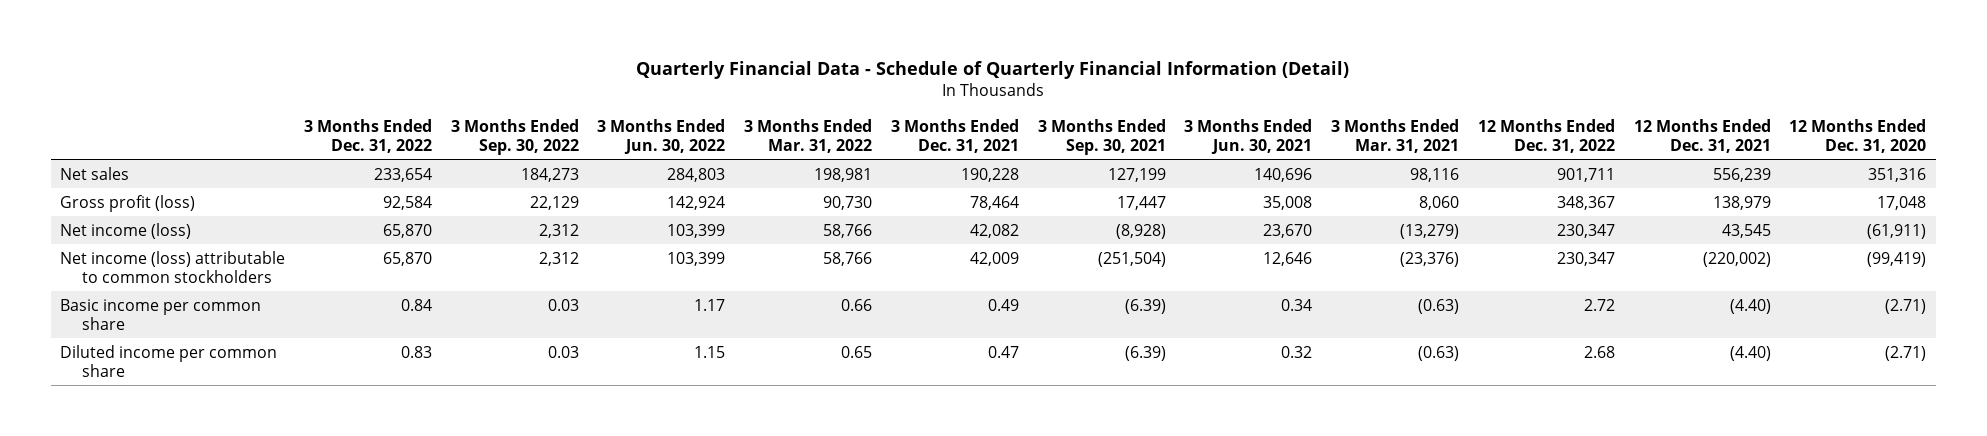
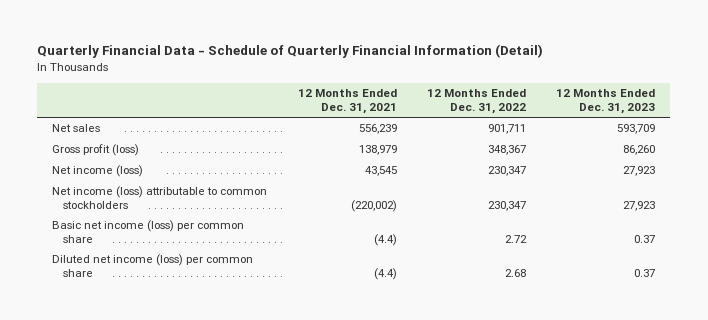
- | 3 Months Ended Dec. 31, 2022 | 3 Months Ended Sep. 30, 2022 | 3 Months Ended Jun. 30, 2022 | 3 Months Ended Mar. 31, 2022 | 3 Months Ended Dec. 31, 2021 | 3 Months Ended Sep. 30, 2021 | 3 Months Ended Jun. 30, 2021 | 3 Months Ended Mar. 31, 2021 | 12 Months Ended Dec. 31, 2022 | 12 Months Ended Dec. 31, 2021 | 12 Months Ended Dec. 31, 2020
+ | 12 Months Ended Dec. 31, 2021 | 12 Months Ended Dec. 31, 2022 | 12 Months Ended Dec. 31, 2023
- Basic income per common share | 0.84 | 0.03 | 1.17 | 0.66 | 0.49 | (6.39) | 0.34 | (0.63) | 2.72 | (4.40) | (2.71)
- Diluted income per common share | 0.83 | 0.03 | 1.15 | 0.65 | 0.47 | (6.39) | 0.32 | (0.63) | 2.68 | (4.40) | (2.71)
+ Basic net income (loss) per common share | (4.4) | 2.72 | 0.37
+ Diluted net income (loss) per common share | (4.4) | 2.68 | 0.37

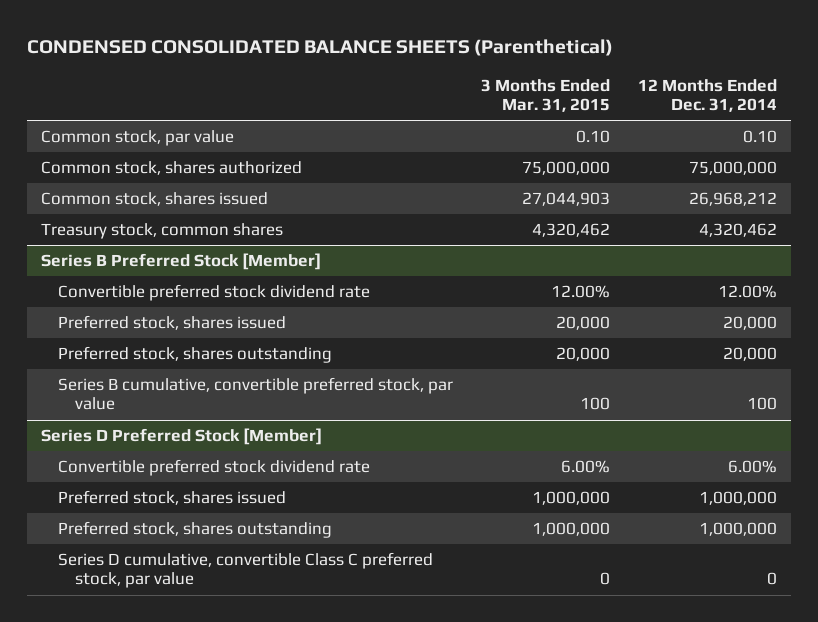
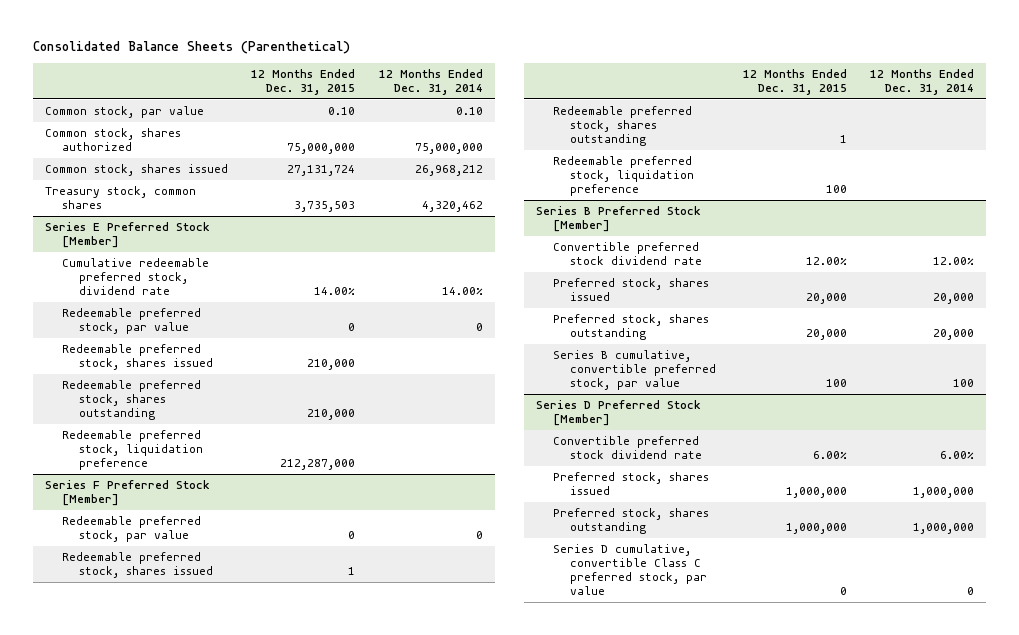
- CONDENSED CONSOLIDATED BALANCE SHEETS (Parenthetical)
+ Consolidated Balance Sheets (Parenthetical)
- | 3 Months Ended Mar. 31, 2015 | 12 Months Ended Dec. 31, 2014
+ | 12 Months Ended Dec. 31, 2015 | 12 Months Ended Dec. 31, 2014
+ Series E Preferred Stock [Member]
+ Cumulative redeemable preferred stock, dividend rate | 14.00% | 14.00%
+ Redeemable preferred stock, par value | 0 | 0
+ Redeemable preferred stock, shares issued | 210,000 |
+ Redeemable preferred stock, shares outstanding | 210,000 |
+ Redeemable preferred stock, liquidation preference | 212,287,000 |
+ Series F Preferred Stock [Member]
+ Redeemable preferred stock, par value | 0 | 0
+ Redeemable preferred stock, shares issued | 1 |
+ Redeemable preferred stock, shares outstanding | 1 |
+ Redeemable preferred stock, liquidation preference | 100 |

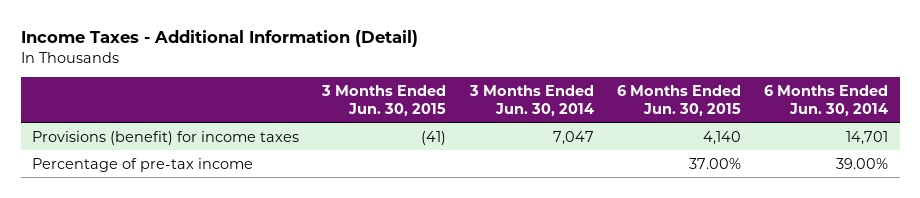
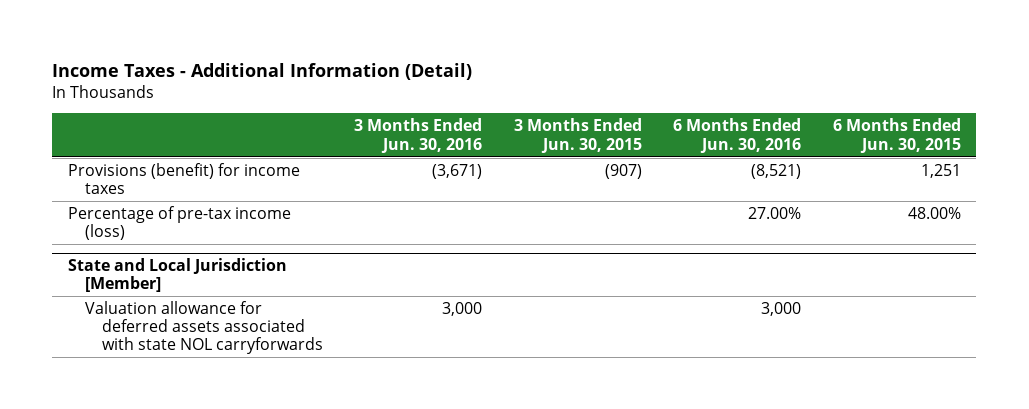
- | 3 Months Ended Jun. 30, 2015 | 3 Months Ended Jun. 30, 2014 | 6 Months Ended Jun. 30, 2015 | 6 Months Ended Jun. 30, 2014
+ | 3 Months Ended Jun. 30, 2016 | 3 Months Ended Jun. 30, 2015 | 6 Months Ended Jun. 30, 2016 | 6 Months Ended Jun. 30, 2015
- Provisions (benefit) for income taxes | (41) | 7,047 | 4,140 | 14,701
- Percentage of pre-tax income | | | 37.00% | 39.00%
+ Provisions (benefit) for income taxes | (3,671) | (907) | (8,521) | 1,251
+ Percentage of pre-tax income (loss) | | | 27.00% | 48.00%
+ State and Local Jurisdiction [Member]
+ Valuation allowance for deferred assets associated with state NOL carryforwards | 3,000 | | 3,000 |

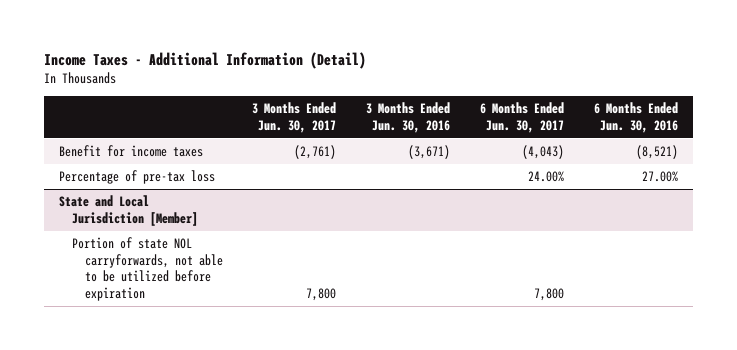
- | 3 Months Ended Jun. 30, 2016 | 3 Months Ended Jun. 30, 2015 | 6 Months Ended Jun. 30, 2016 | 6 Months Ended Jun. 30, 2015
+ | 3 Months Ended Jun. 30, 2017 | 3 Months Ended Jun. 30, 2016 | 6 Months Ended Jun. 30, 2017 | 6 Months Ended Jun. 30, 2016
- Provisions (benefit) for income taxes | (3,671) | (907) | (8,521) | 1,251
- Percentage of pre-tax income (loss) | | | 27.00% | 48.00%
+ Benefit for income taxes | (2,761) | (3,671) | (4,043) | (8,521)
+ Percentage of pre-tax loss | | | 24.00% | 27.00%
@ State and Local Jurisdiction [Member]
- Valuation allowance for deferred assets associated with state NOL carryforwards | 3,000 | | 3,000 |
+ Portion of state NOL carryforwards, not able to be utilized before expiration | 7,800 | | 7,800 |

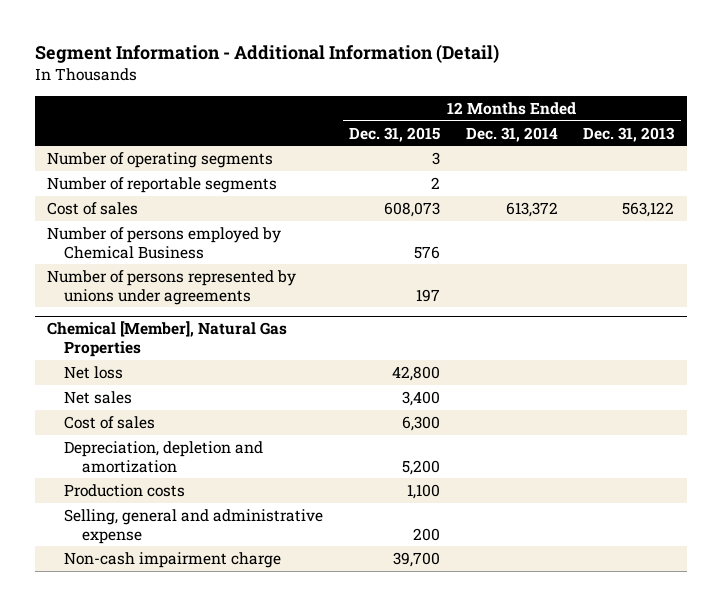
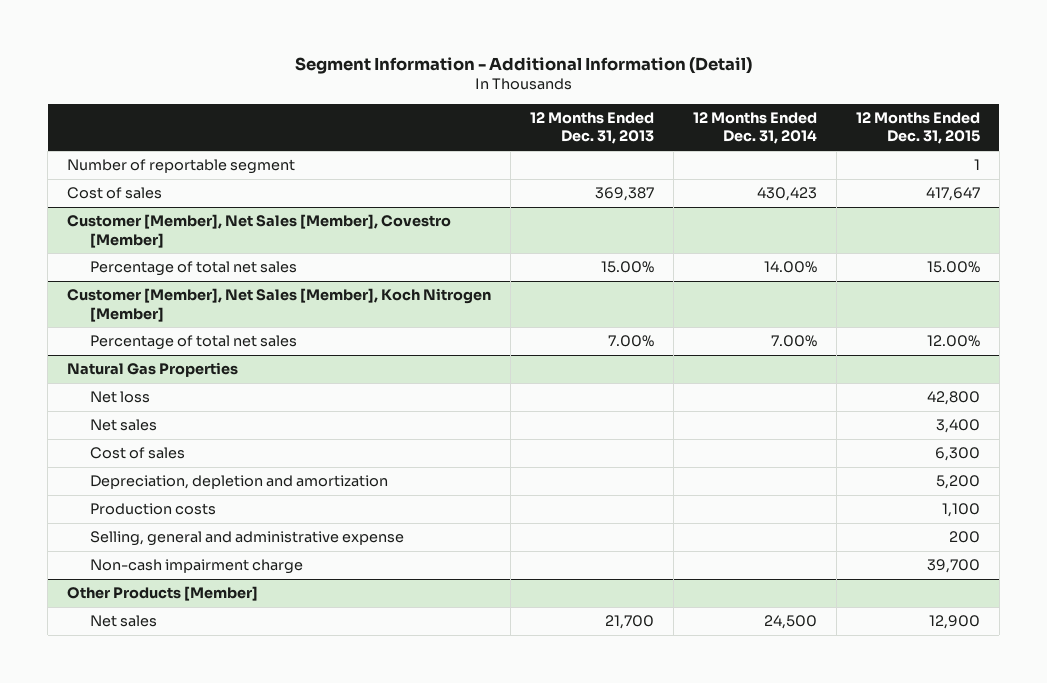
- | 12 Months Ended Dec. 31, 2015 | 12 Months Ended Dec. 31, 2014 | 12 Months Ended Dec. 31, 2013
+ | 12 Months Ended Dec. 31, 2013 | 12 Months Ended Dec. 31, 2014 | 12 Months Ended Dec. 31, 2015
- Number of operating segments | 3 | |
- Number of reportable segments | 2 | |
- Cost of sales | 608,073 | 613,372 | 563,122
- Number of persons employed by Chemical Business | 576 | |
- Number of persons represented by unions under agreements | 197 | |
- Chemical [Member], Natural Gas Properties
+ Number of reportable segment | | | 1
+ Cost of sales | 369,387 | 430,423 | 417,647
+ Customer [Member], Net Sales [Member], Covestro [Member]
+ Percentage of total net sales | 15.00% | 14.00% | 15.00%
+ Customer [Member], Net Sales [Member], Koch Nitrogen [Member]
+ Percentage of total net sales | 7.00% | 7.00% | 12.00%
+ Natural Gas Properties
+ Other Products [Member]
+ Net sales | 21,700 | 24,500 | 12,900

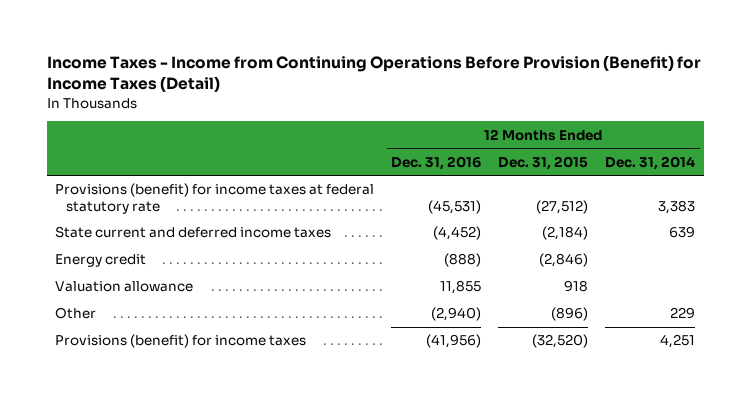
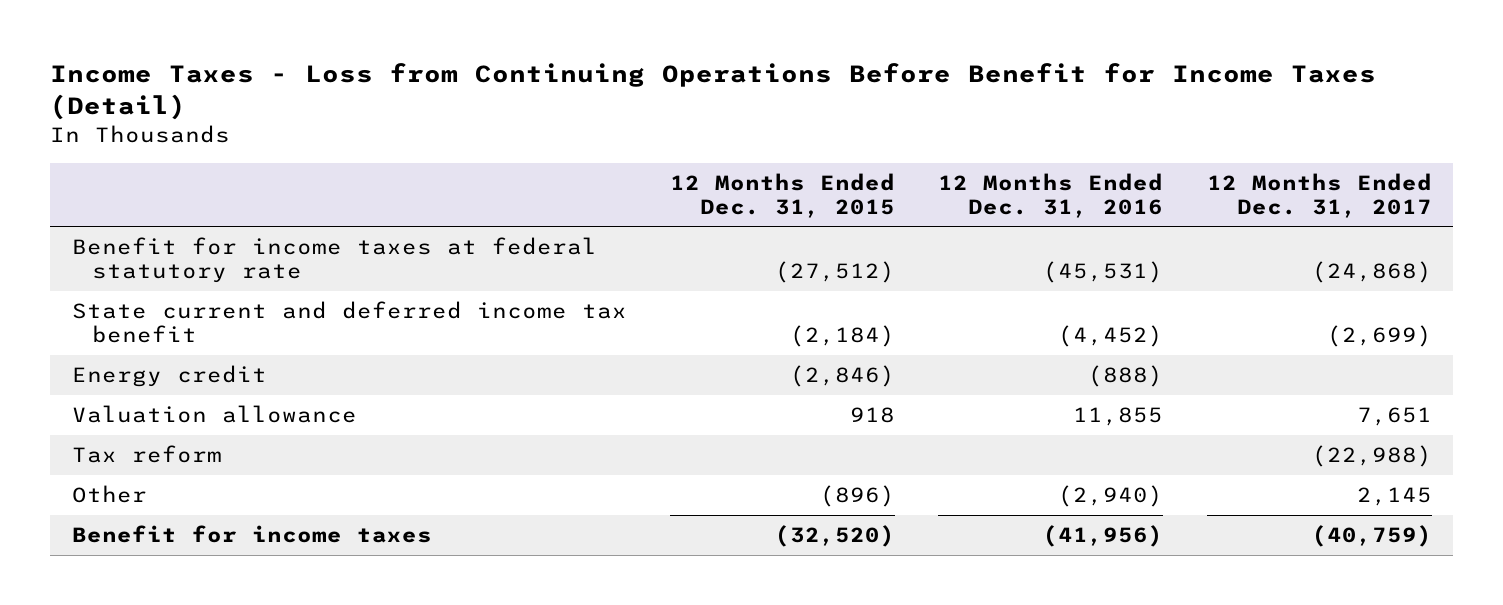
- Income Taxes - Income from Continuing Operations Before Provision (Benefit) for Income Taxes (Detail)
+ Income Taxes - Loss from Continuing Operations Before Benefit for Income Taxes (Detail)
- | 12 Months Ended Dec. 31, 2016 | 12 Months Ended Dec. 31, 2015 | 12 Months Ended Dec. 31, 2014
+ | 12 Months Ended Dec. 31, 2015 | 12 Months Ended Dec. 31, 2016 | 12 Months Ended Dec. 31, 2017
- Provisions (benefit) for income taxes at federal statutory rate | (45,531) | (27,512) | 3,383
- State current and deferred income taxes | (4,452) | (2,184) | 639
+ Benefit for income taxes at federal statutory rate | (27,512) | (45,531) | (24,868)
+ State current and deferred income tax benefit | (2,184) | (4,452) | (2,699)
+ Tax reform | | | (22,988)
- Provisions (benefit) for income taxes | (41,956) | (32,520) | 4,251
+ Benefit for income taxes | (32,520) | (41,956) | (40,759)

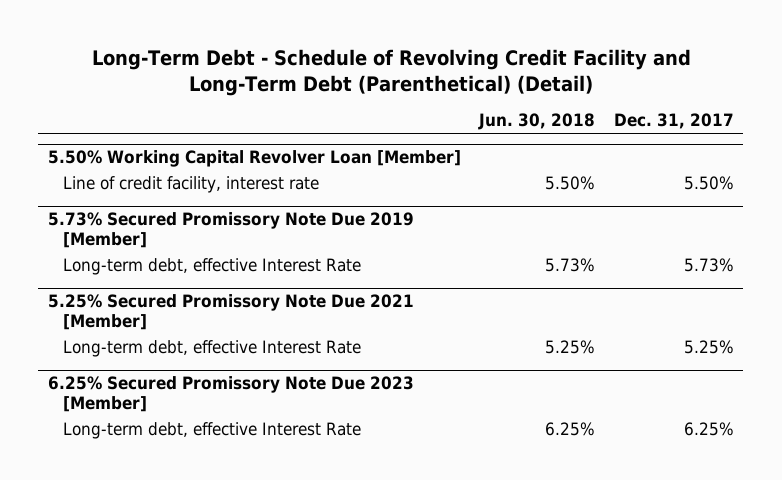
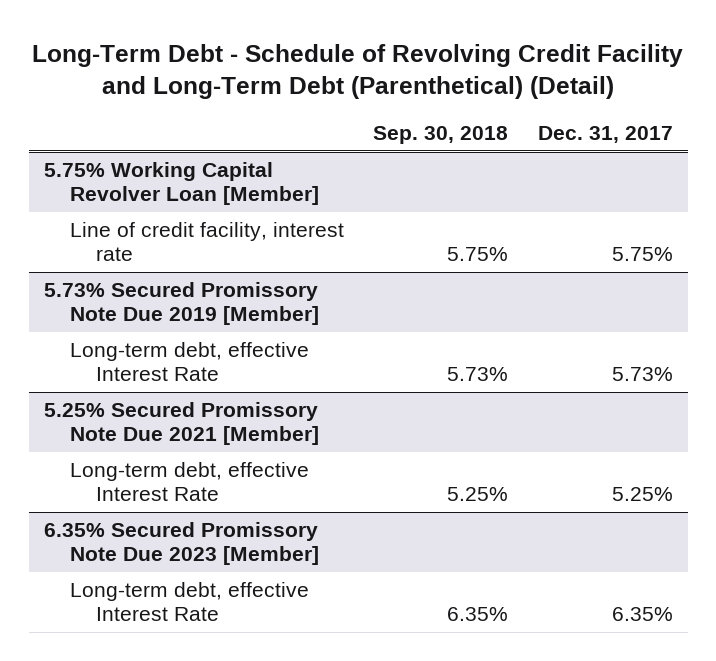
- | Jun. 30, 2018 | Dec. 31, 2017
+ | Sep. 30, 2018 | Dec. 31, 2017
- 5.50% Working Capital Revolver Loan [Member]
- Line of credit facility, interest rate | 5.50% | 5.50%
+ 5.75% Working Capital Revolver Loan [Member]
+ Line of credit facility, interest rate | 5.75% | 5.75%
- 6.25% Secured Promissory Note Due 2023 [Member]
- Long-term debt, effective Interest Rate | 6.25% | 6.25%
+ 6.35% Secured Promissory Note Due 2023 [Member]
+ Long-term debt, effective Interest Rate | 6.35% | 6.35%

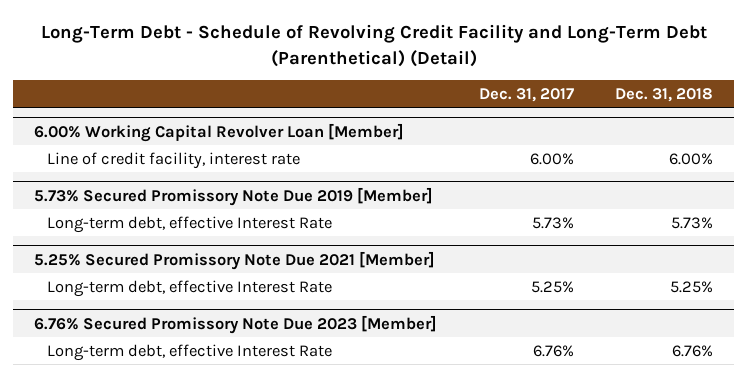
- | Sep. 30, 2018 | Dec. 31, 2017
+ | Dec. 31, 2017 | Dec. 31, 2018
- 5.75% Working Capital Revolver Loan [Member]
- Line of credit facility, interest rate | 5.75% | 5.75%
+ 6.00% Working Capital Revolver Loan [Member]
+ Line of credit facility, interest rate | 6.00% | 6.00%
- 6.35% Secured Promissory Note Due 2023 [Member]
- Long-term debt, effective Interest Rate | 6.35% | 6.35%
+ 6.76% Secured Promissory Note Due 2023 [Member]
+ Long-term debt, effective Interest Rate | 6.76% | 6.76%

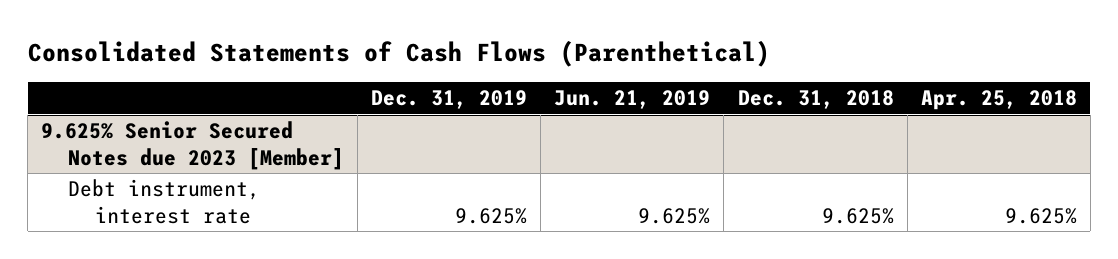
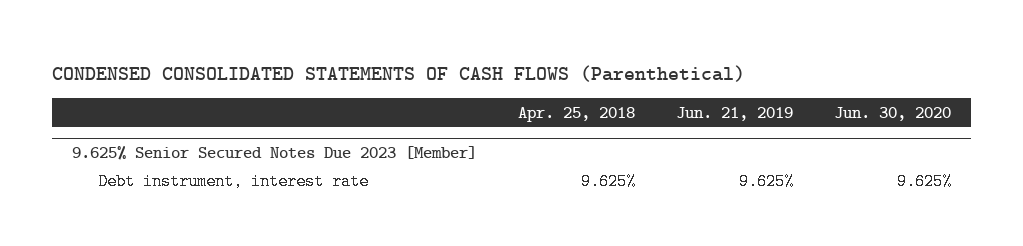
- Consolidated Statements of Cash Flows (Parenthetical)
+ CONDENSED CONSOLIDATED STATEMENTS OF CASH FLOWS (Parenthetical)
- | Dec. 31, 2019 | Jun. 21, 2019 | Dec. 31, 2018 | Apr. 25, 2018
+ | Apr. 25, 2018 | Jun. 21, 2019 | Jun. 30, 2020
- 9.625% Senior Secured Notes due 2023 [Member]
+ 9.625% Senior Secured Notes Due 2023 [Member]

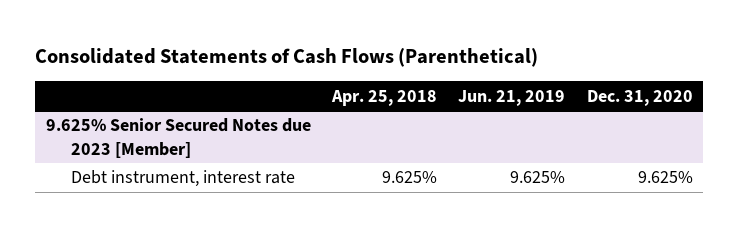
- CONDENSED CONSOLIDATED STATEMENTS OF CASH FLOWS (Parenthetical)
+ Consolidated Statements of Cash Flows (Parenthetical)
- | Apr. 25, 2018 | Jun. 21, 2019 | Jun. 30, 2020
+ | Apr. 25, 2018 | Jun. 21, 2019 | Dec. 31, 2020
- 9.625% Senior Secured Notes Due 2023 [Member]
+ 9.625% Senior Secured Notes due 2023 [Member]

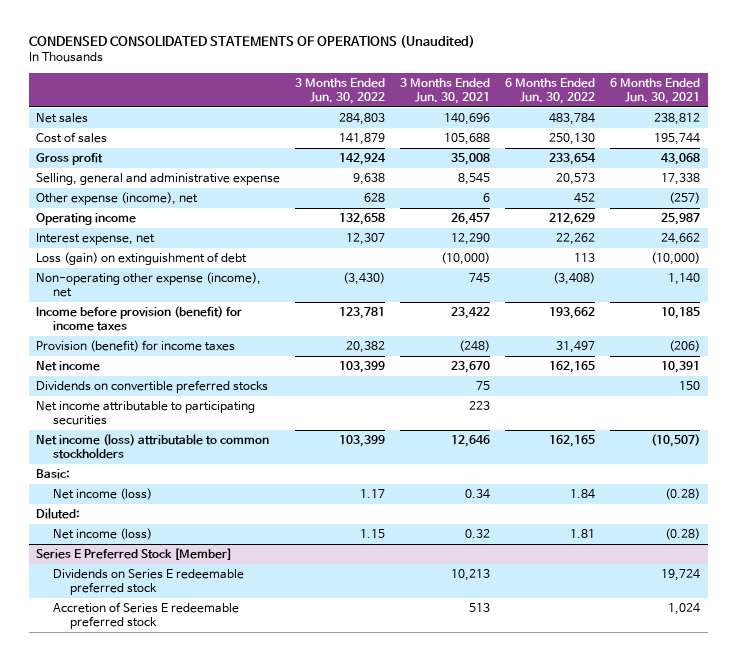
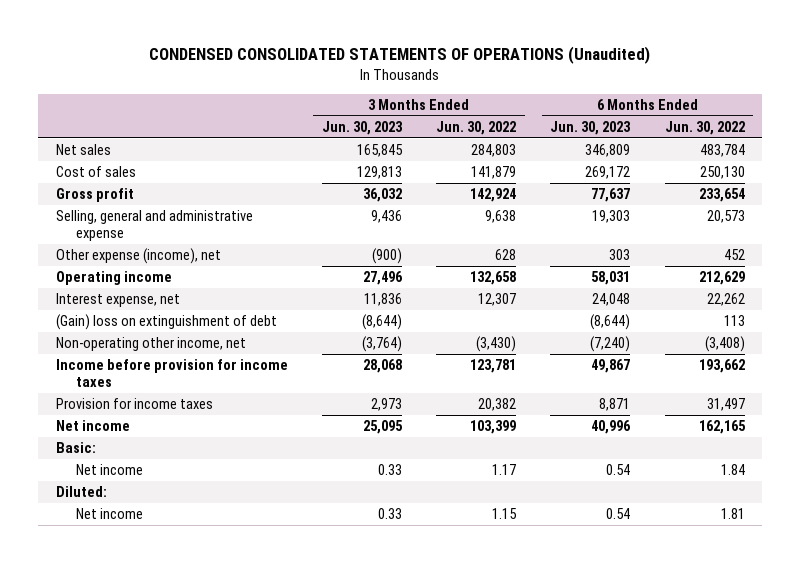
- | 3 Months Ended Jun. 30, 2022 | 3 Months Ended Jun. 30, 2021 | 6 Months Ended Jun. 30, 2022 | 6 Months Ended Jun. 30, 2021
+ | 3 Months Ended Jun. 30, 2023 | 3 Months Ended Jun. 30, 2022 | 6 Months Ended Jun. 30, 2023 | 6 Months Ended Jun. 30, 2022
- Loss (gain) on extinguishment of debt | | (10,000) | 113 | (10,000)
- Non-operating other expense (income), net | (3,430) | 745 | (3,408) | 1,140
- Income before provision (benefit) for income taxes | 123,781 | 23,422 | 193,662 | 10,185
- Provision (benefit) for income taxes | 20,382 | (248) | 31,497 | (206)
+ (Gain) loss on extinguishment of debt | (8,644) | | (8,644) | 113
+ Non-operating other income, net | (3,764) | (3,430) | (7,240) | (3,408)
+ Income before provision for income taxes | 28,068 | 123,781 | 49,867 | 193,662
+ Provision for income taxes | 2,973 | 20,382 | 8,871 | 31,497
- Dividends on convertible preferred stocks | | 75 | | 150
- Net income attributable to participating securities | | 223 | |
- Net income (loss) attributable to common stockholders | 103,399 | 12,646 | 162,165 | (10,507)
- Net income (loss) | 1.17 | 0.34 | 1.84 | (0.28)
+ Net income | 0.33 | 1.17 | 0.54 | 1.84
- Net income (loss) | 1.15 | 0.32 | 1.81 | (0.28)
- Series E Preferred Stock [Member]
- Dividends on Series E redeemable preferred stock | | 10,213 | | 19,724
- Accretion of Series E redeemable preferred stock | | 513 | | 1,024
+ Net income | 0.33 | 1.15 | 0.54 | 1.81

